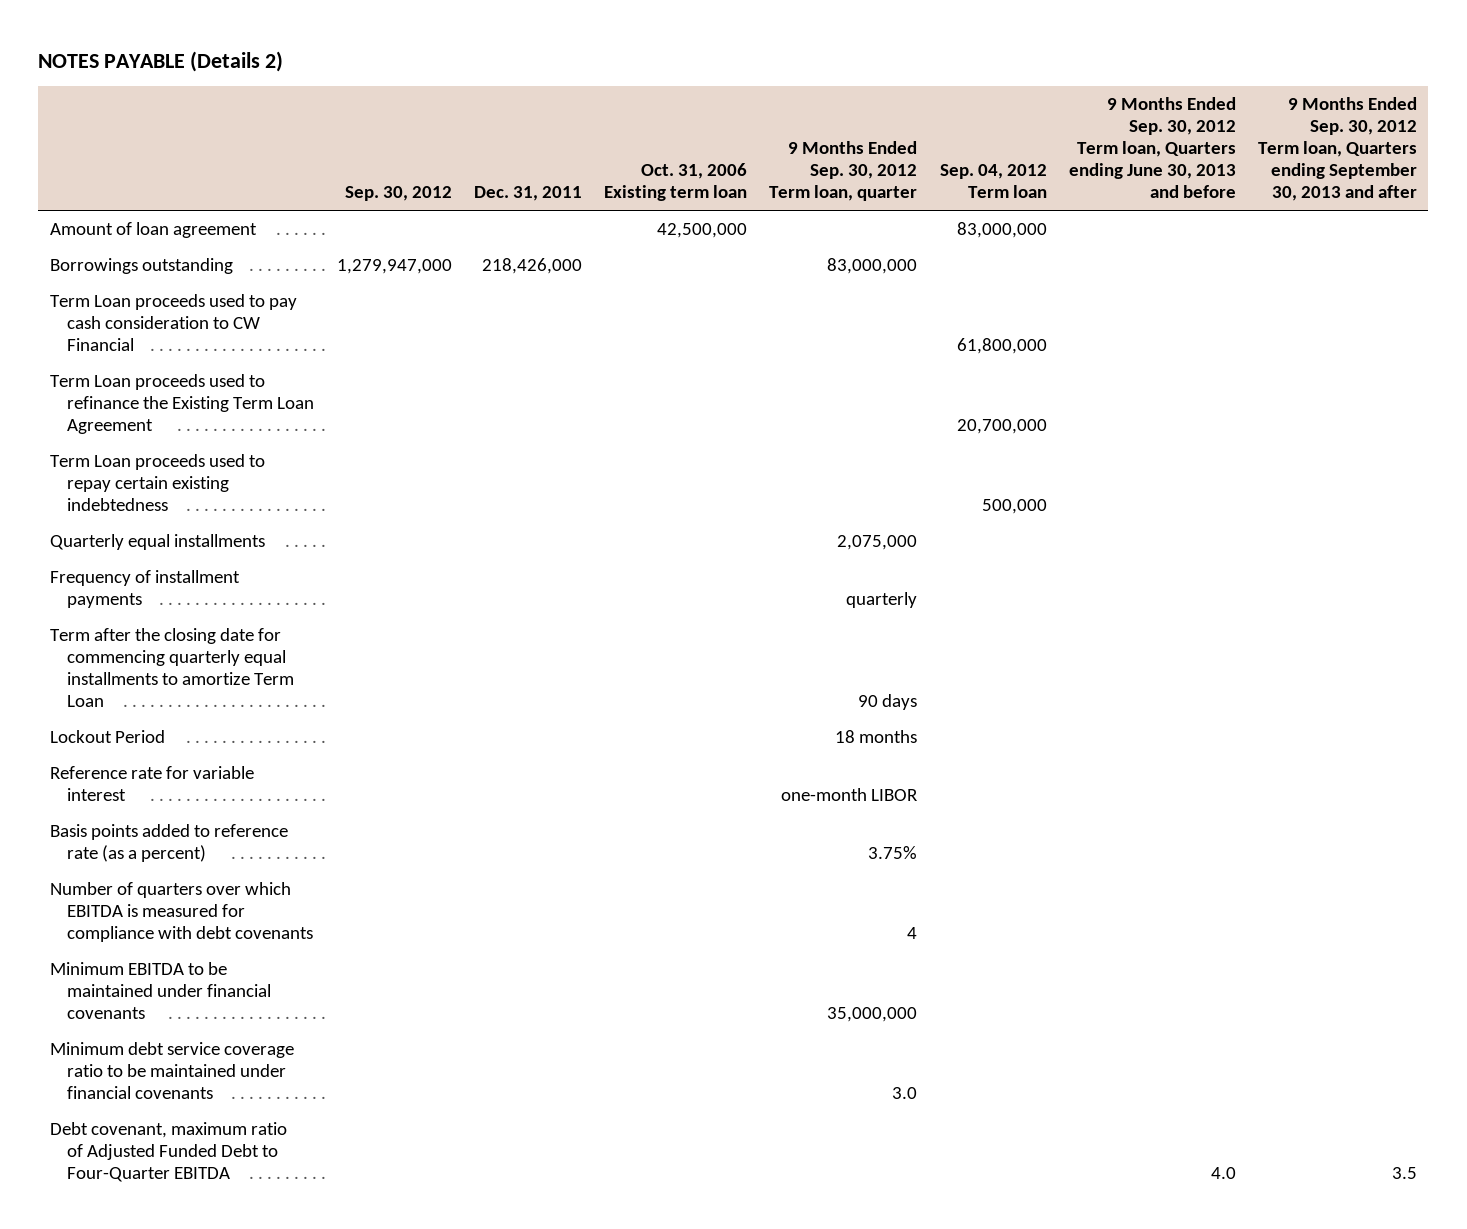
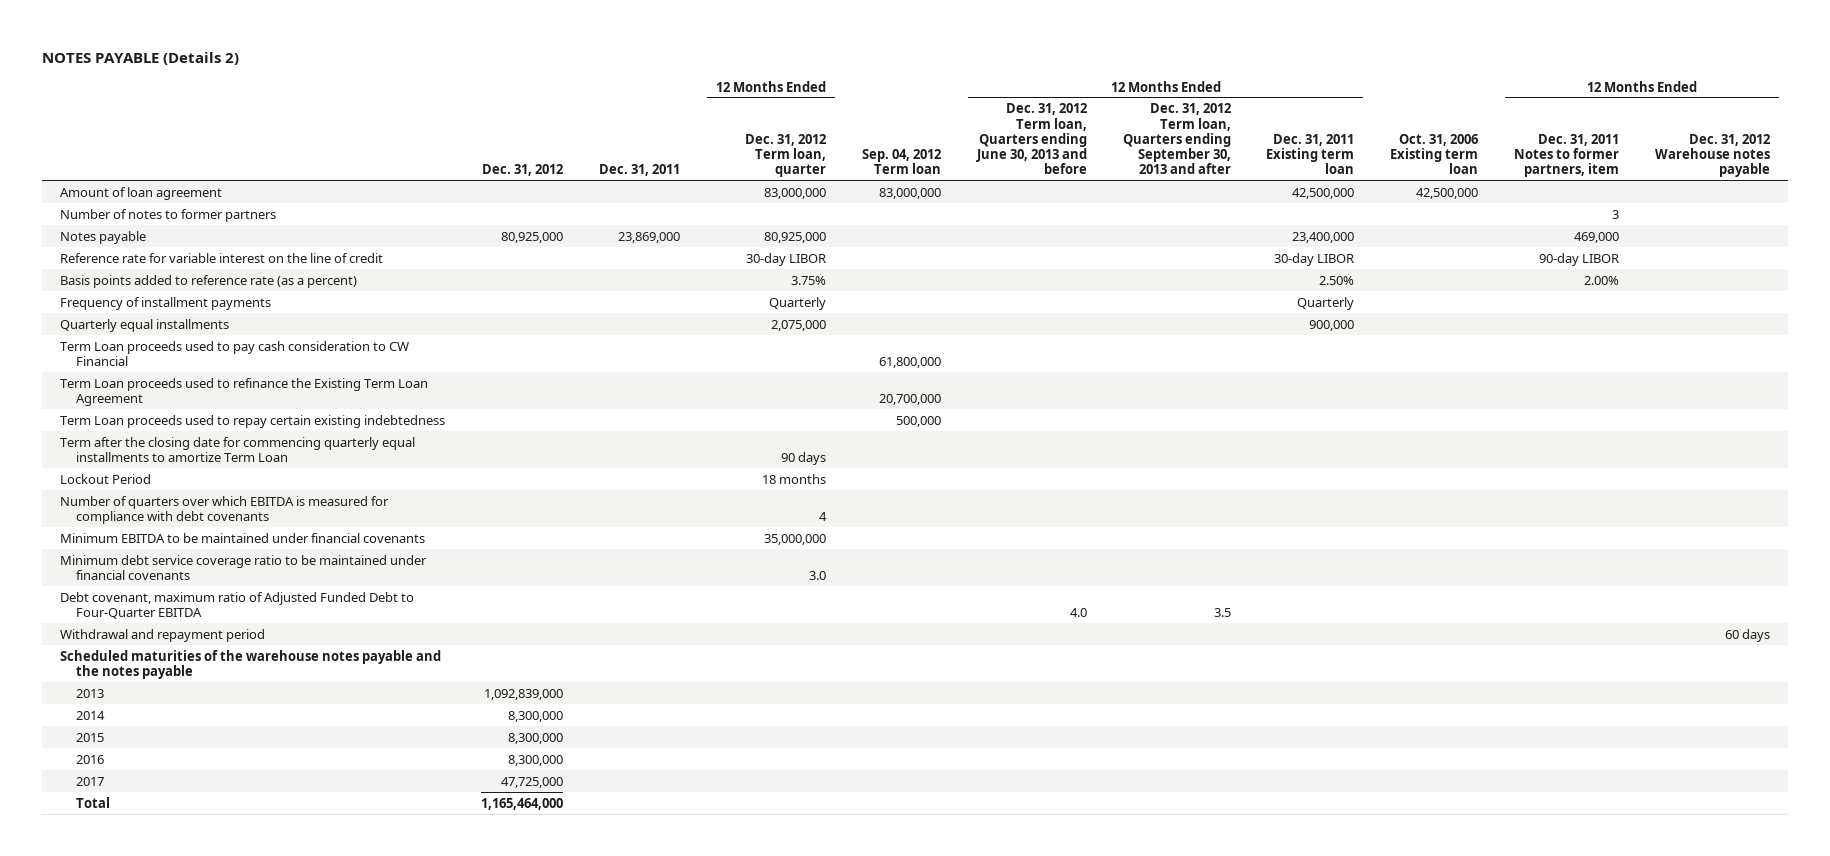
- | Sep. 30, 2012 | Dec. 31, 2011 | Oct. 31, 2006 Existing term loan | 9 Months Ended Sep. 30, 2012 Term loan, quarter | Sep. 04, 2012 Term loan | 9 Months Ended Sep. 30, 2012 Term loan, Quarters ending June 30, 2013 and before | 9 Months Ended Sep. 30, 2012 Term loan, Quarters ending September 30, 2013 and after
+ | Dec. 31, 2012 | Dec. 31, 2011 | 12 Months Ended Dec. 31, 2012 Term loan, quarter | Sep. 04, 2012 Term loan | 12 Months Ended Dec. 31, 2012 Term loan, Quarters ending June 30, 2013 and before | 12 Months Ended Dec. 31, 2012 Term loan, Quarters ending September 30, 2013 and after | 12 Months Ended Dec. 31, 2011 Existing term loan | Oct. 31, 2006 Existing term loan | 12 Months Ended Dec. 31, 2011 Notes to former partners, item | 12 Months Ended Dec. 31, 2012 Warehouse notes payable
- Borrowings outstanding | 1,279,947,000 | 218,426,000 | | 83,000,000 | | |
+ Number of notes to former partners | | | | | | | | | 3 |
+ Notes payable | 80,925,000 | 23,869,000 | 80,925,000 | | | | 23,400,000 | | 469,000 |
+ Reference rate for variable interest on the line of credit | | | 30-day LIBOR | | | | 30-day LIBOR | | 90-day LIBOR |
moved up: Basis points added to reference rate (as a percent) | | | 3.75% | | | | 2.50% | | 2.00% |
moved up: Frequency of installment payments | | | Quarterly | | | | Quarterly | | |
moved up: Quarterly equal installments | | | 2,075,000 | | | | 900,000 | | |
- Reference rate for variable interest | | | | one-month LIBOR | | |
+ Withdrawal and repayment period | | | | | | | | | | 60 days
+ Scheduled maturities of the warehouse notes payable and the notes payable
+ 2013 | 1,092,839,000 | | | | | | | | |
+ 2014 | 8,300,000 | | | | | | | | |
+ 2015 | 8,300,000 | | | | | | | | |
+ 2016 | 8,300,000 | | | | | | | | |
+ 2017 | 47,725,000 | | | | | | | | |
+ Total | 1,165,464,000 | | | | | | | | |

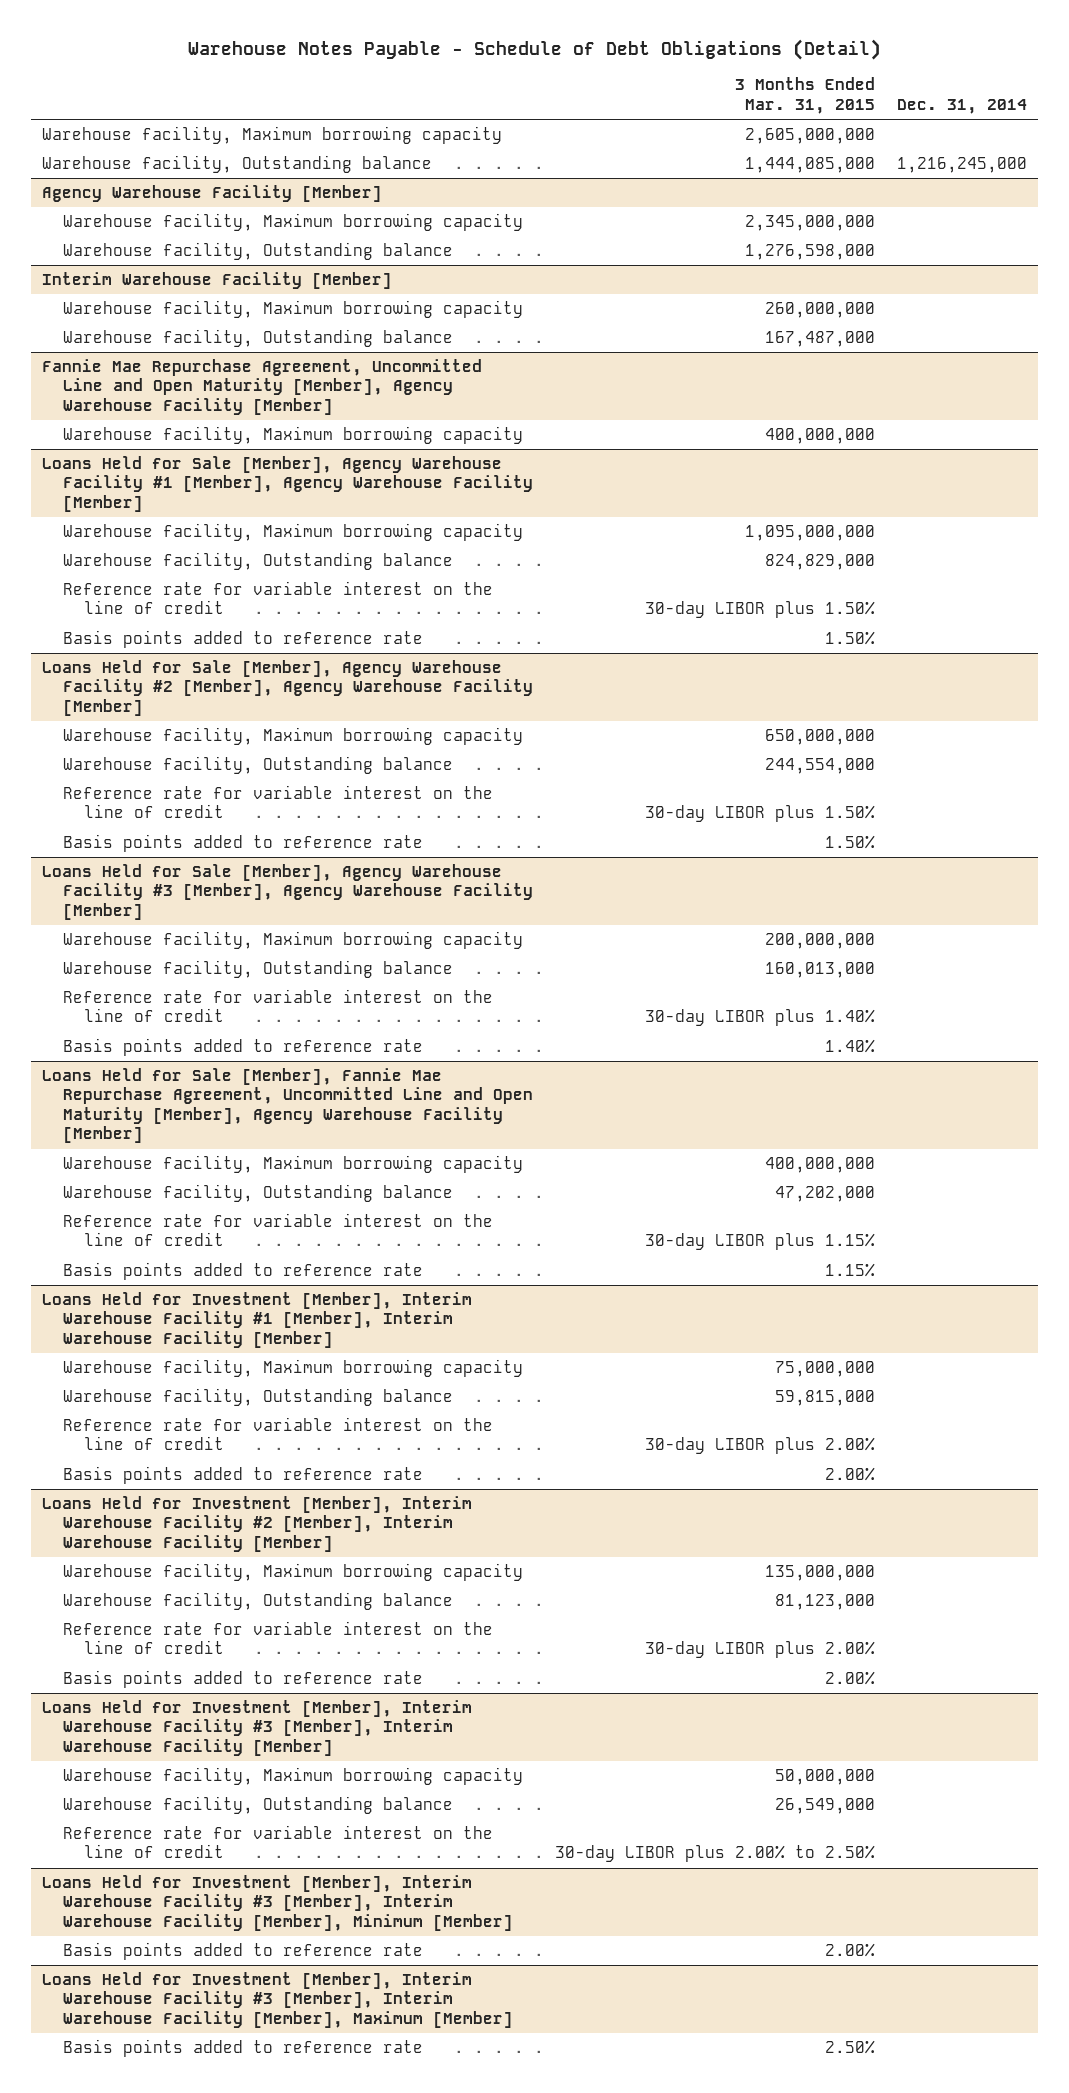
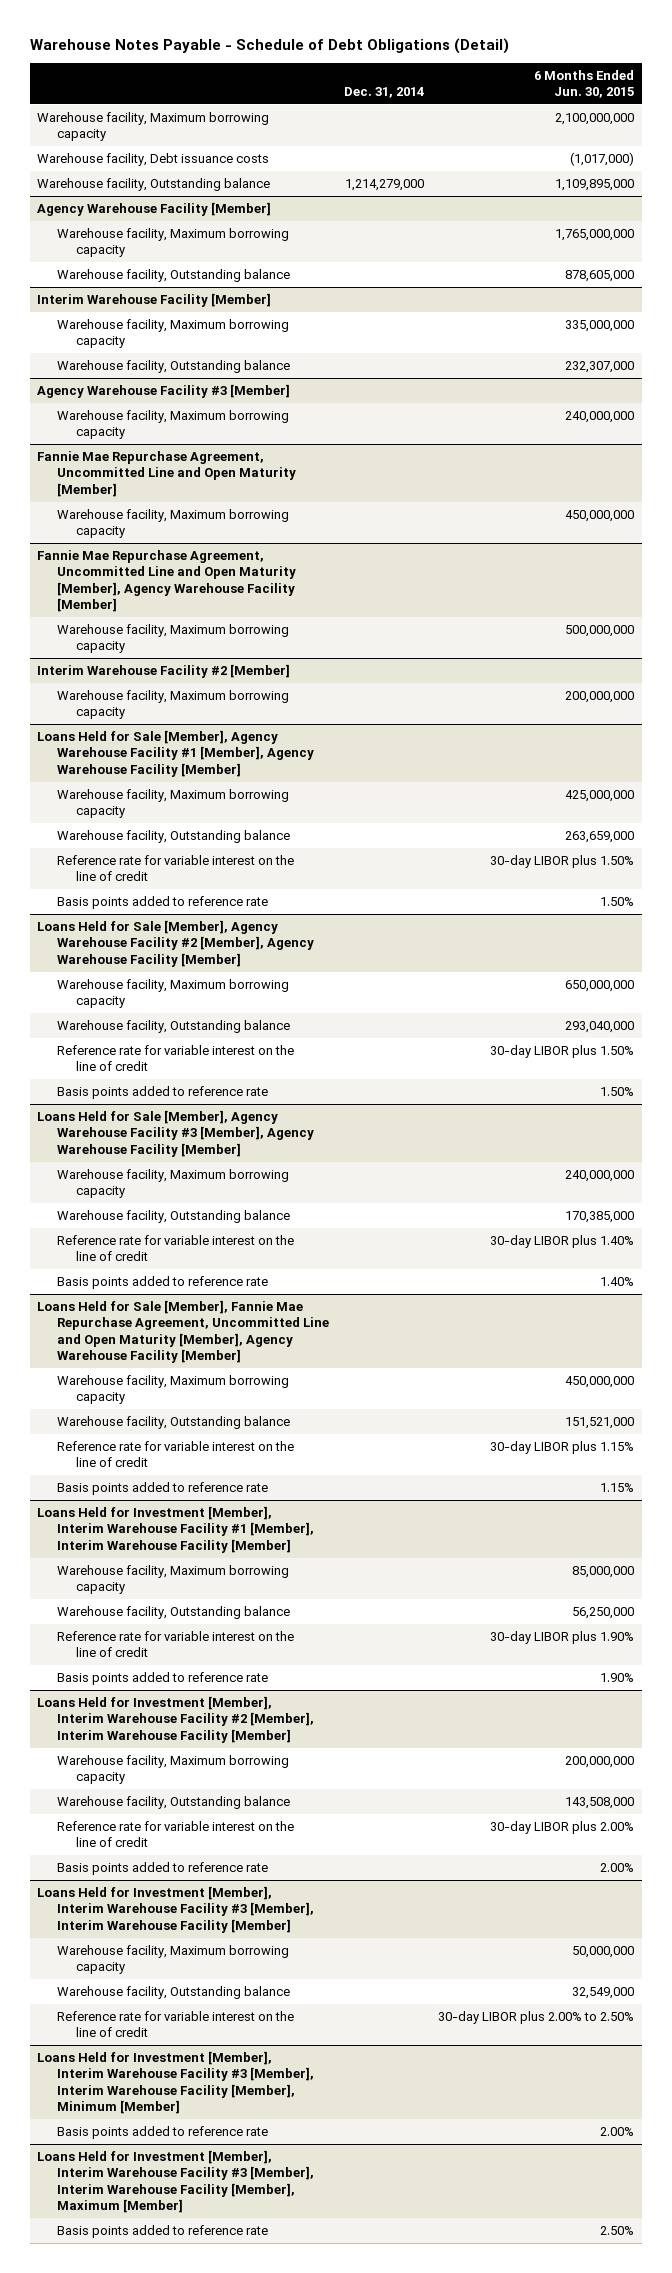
- | 3 Months Ended Mar. 31, 2015 | Dec. 31, 2014
+ | Dec. 31, 2014 | 6 Months Ended Jun. 30, 2015
- Warehouse facility, Outstanding balance | 1,444,085,000 | 1,216,245,000
+ Warehouse facility, Debt issuance costs | | (1,017,000)
+ Warehouse facility, Outstanding balance | 1,214,279,000 | 1,109,895,000
+ Agency Warehouse Facility #3 [Member]
+ Warehouse facility, Maximum borrowing capacity | | 240,000,000
+ Fannie Mae Repurchase Agreement, Uncommitted Line and Open Maturity [Member]
+ Warehouse facility, Maximum borrowing capacity | | 450,000,000
+ Interim Warehouse Facility #2 [Member]
+ Warehouse facility, Maximum borrowing capacity | | 200,000,000

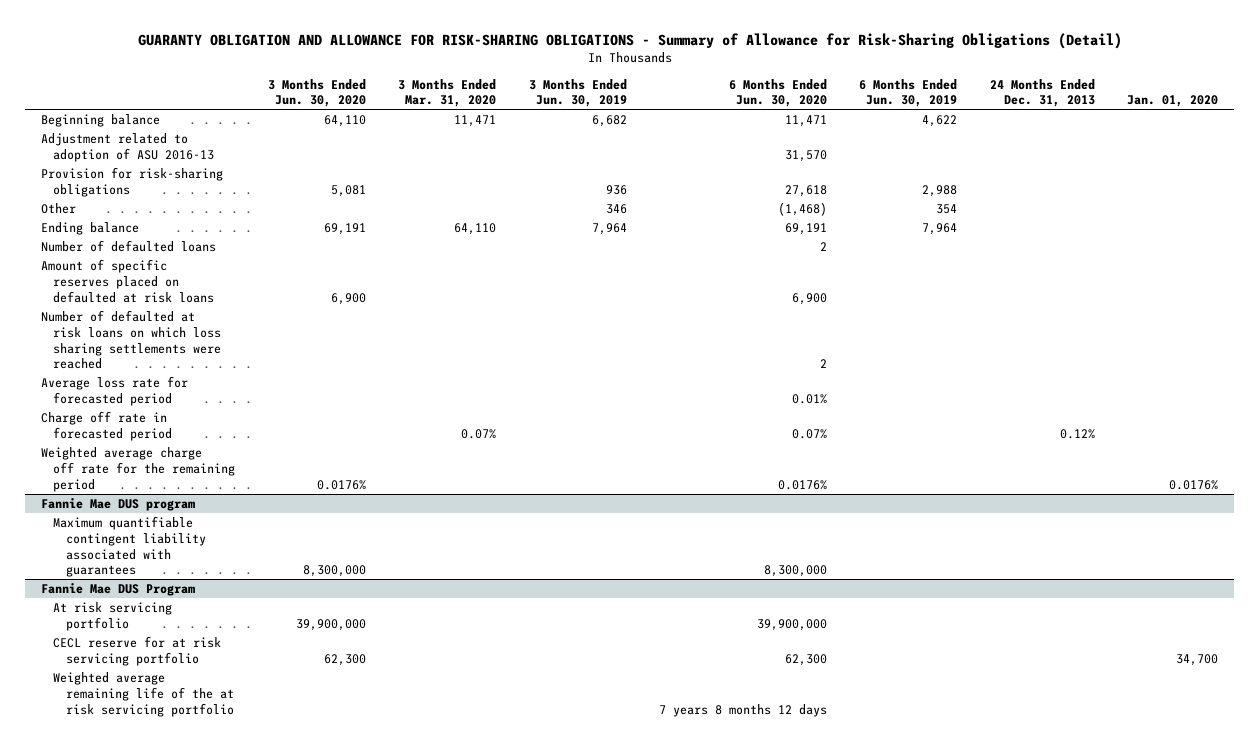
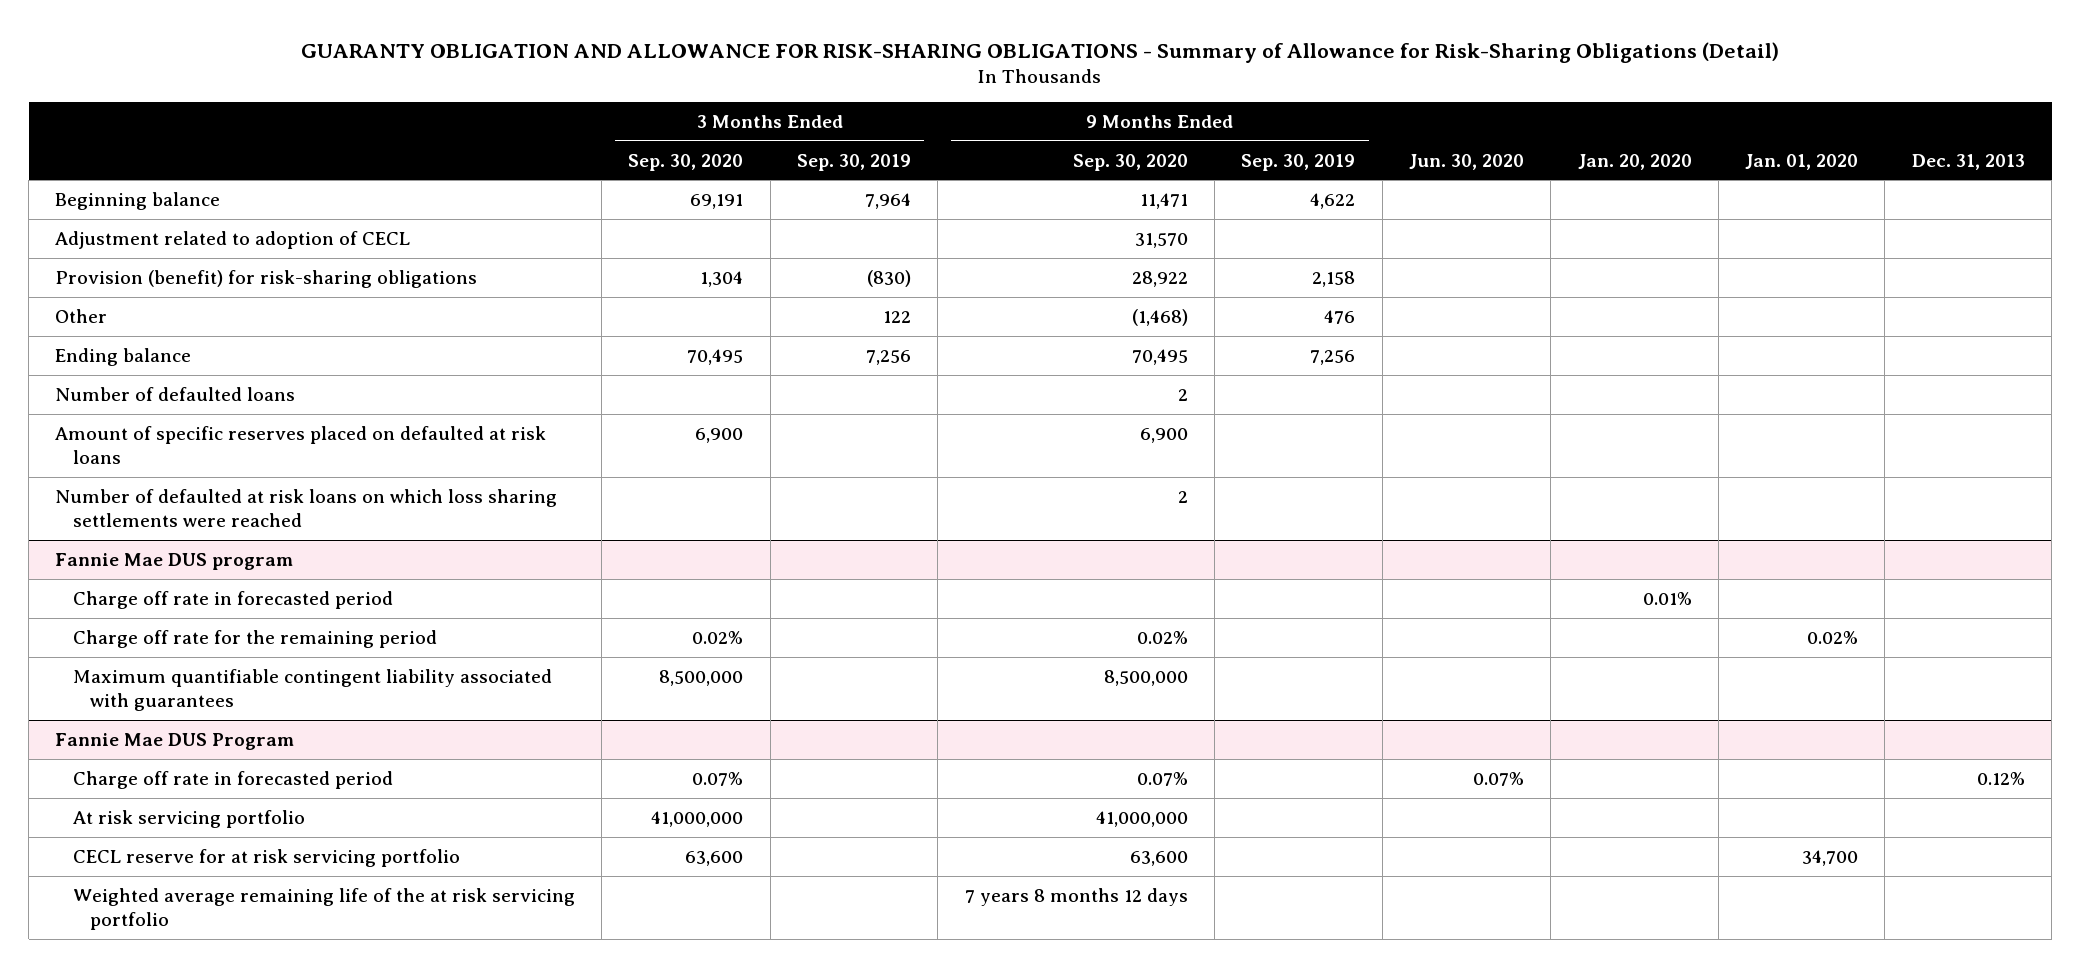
- | 3 Months Ended Jun. 30, 2020 | 3 Months Ended Mar. 31, 2020 | 3 Months Ended Jun. 30, 2019 | 6 Months Ended Jun. 30, 2020 | 6 Months Ended Jun. 30, 2019 | 24 Months Ended Dec. 31, 2013 | Jan. 01, 2020
+ | 3 Months Ended Sep. 30, 2020 | 3 Months Ended Sep. 30, 2019 | 9 Months Ended Sep. 30, 2020 | 9 Months Ended Sep. 30, 2019 | Jun. 30, 2020 | Jan. 20, 2020 | Jan. 01, 2020 | Dec. 31, 2013
- Adjustment related to adoption of ASU 2016-13 | | | | 31,570 | | |
- Provision for risk-sharing obligations | 5,081 | | 936 | 27,618 | 2,988 | |
+ Adjustment related to adoption of CECL | | | 31,570 | | | | |
+ Provision (benefit) for risk-sharing obligations | 1,304 | (830) | 28,922 | 2,158 | | | |
- Average loss rate for forecasted period | | | | 0.01% | | |
- Charge off rate in forecasted period | | 0.07% | | 0.07% | | 0.12% |
- Weighted average charge off rate for the remaining period | 0.0176% | | | 0.0176% | | | 0.0176%
@ Fannie Mae DUS program
+ Charge off rate in forecasted period | | | | | | 0.01% | |
+ Charge off rate for the remaining period | 0.02% | | 0.02% | | | | 0.02% |
@ Fannie Mae DUS Program
+ Charge off rate in forecasted period | 0.07% | | 0.07% | | 0.07% | | | 0.12%

